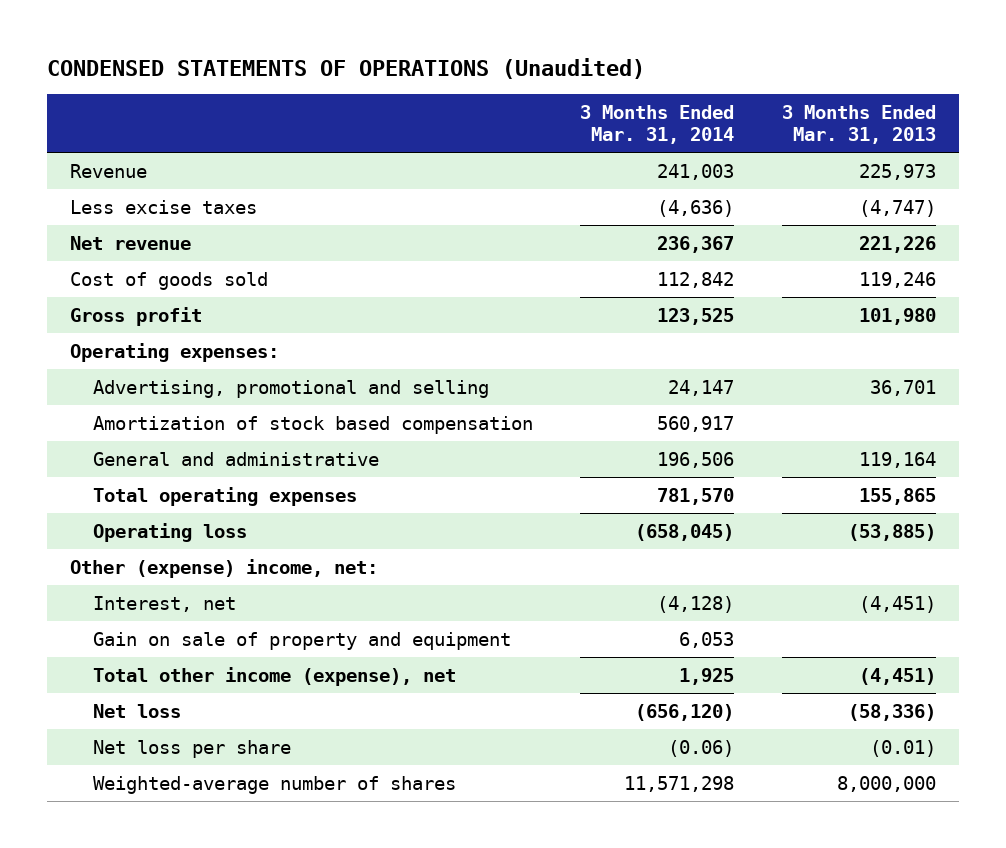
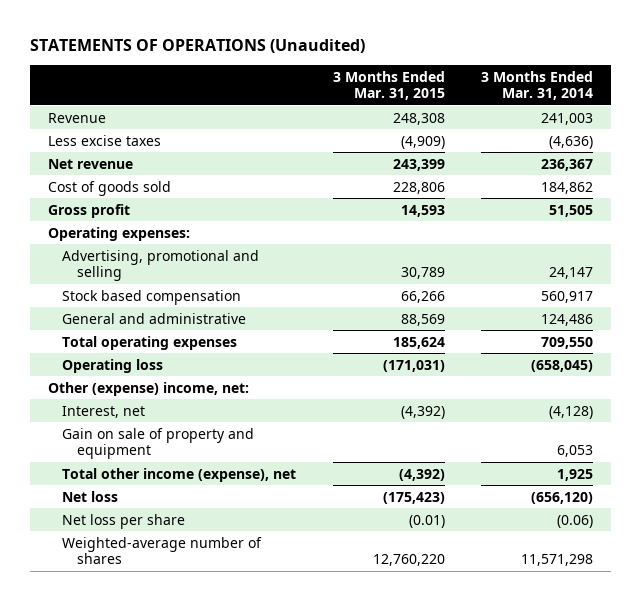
- CONDENSED STATEMENTS OF OPERATIONS (Unaudited)
+ STATEMENTS OF OPERATIONS (Unaudited)
- | 3 Months Ended Mar. 31, 2014 | 3 Months Ended Mar. 31, 2013
+ | 3 Months Ended Mar. 31, 2015 | 3 Months Ended Mar. 31, 2014
- Cost of goods sold | 112,842 | 119,246
- Gross profit | 123,525 | 101,980
+ Cost of goods sold | 228,806 | 184,862
+ Gross profit | 14,593 | 51,505
- Amortization of stock based compensation | 560,917 |
- General and administrative | 196,506 | 119,164
- Total operating expenses | 781,570 | 155,865
+ Stock based compensation | 66,266 | 560,917
+ General and administrative | 88,569 | 124,486
+ Total operating expenses | 185,624 | 709,550

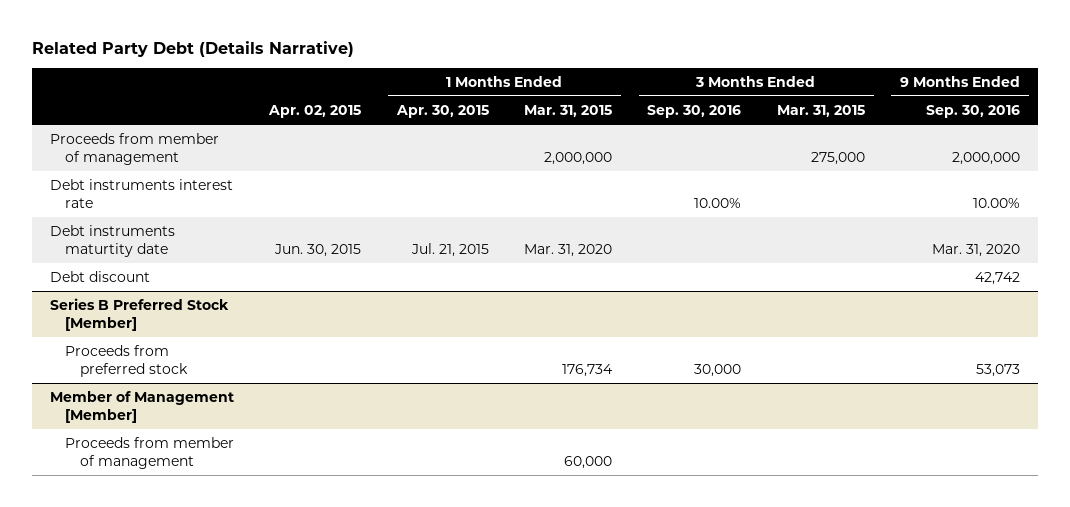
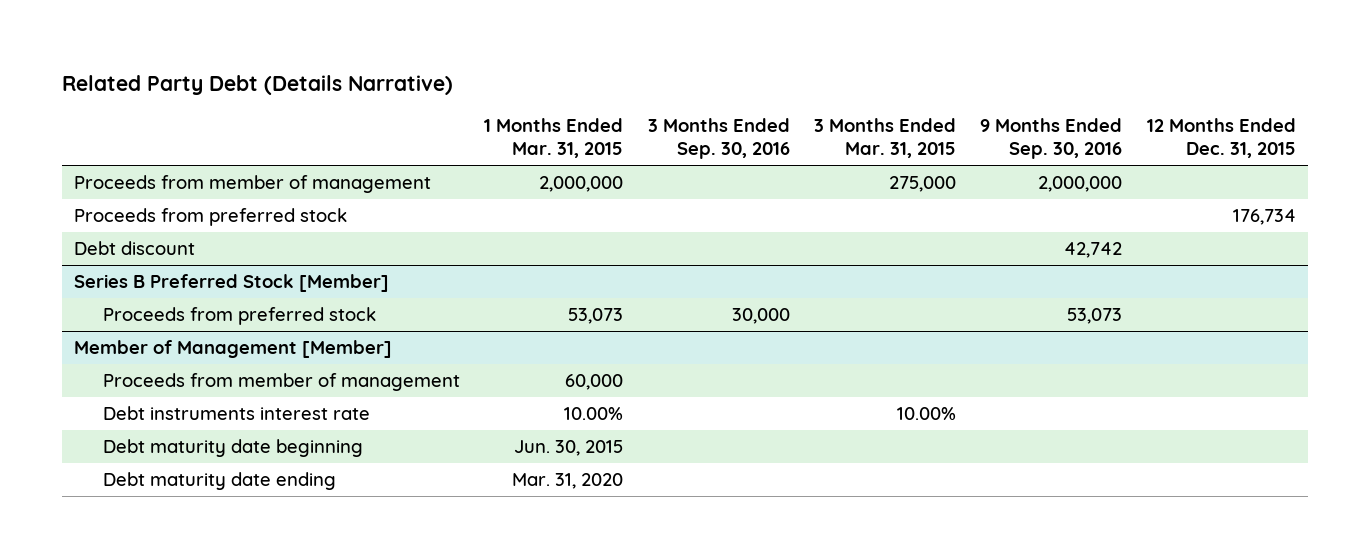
- | Apr. 02, 2015 | 1 Months Ended Apr. 30, 2015 | 1 Months Ended Mar. 31, 2015 | 3 Months Ended Sep. 30, 2016 | 3 Months Ended Mar. 31, 2015 | 9 Months Ended Sep. 30, 2016
+ | 1 Months Ended Mar. 31, 2015 | 3 Months Ended Sep. 30, 2016 | 3 Months Ended Mar. 31, 2015 | 9 Months Ended Sep. 30, 2016 | 12 Months Ended Dec. 31, 2015
- Debt instruments interest rate | | | | 10.00% | | 10.00%
- Debt instruments maturtity date | Jun. 30, 2015 | Jul. 21, 2015 | Mar. 31, 2020 | | | Mar. 31, 2020
+ Proceeds from preferred stock | | | | | 176,734
@ Series B Preferred Stock [Member]
- Proceeds from preferred stock | | | 176,734 | 30,000 | | 53,073
+ Proceeds from preferred stock | 53,073 | 30,000 | | 53,073 |
@ Member of Management [Member]
+ Debt instruments interest rate | 10.00% | | 10.00% | |
+ Debt maturity date beginning | Jun. 30, 2015 | | | |
+ Debt maturity date ending | Mar. 31, 2020 | | | |

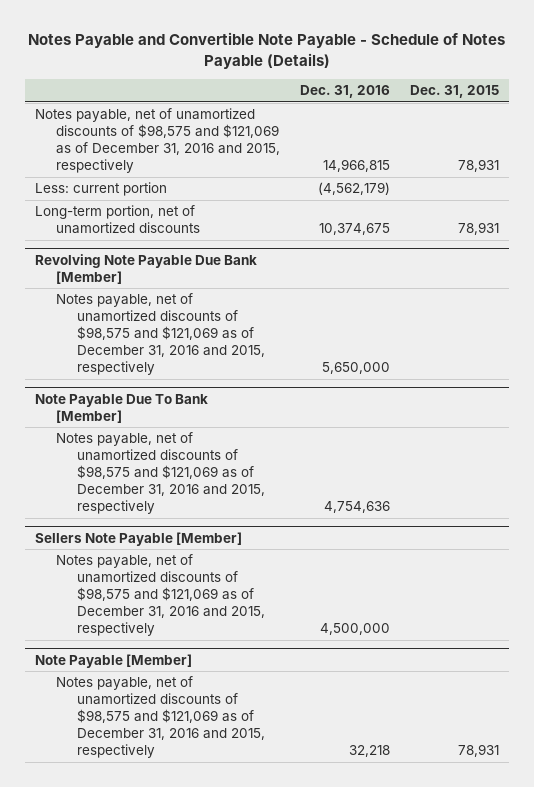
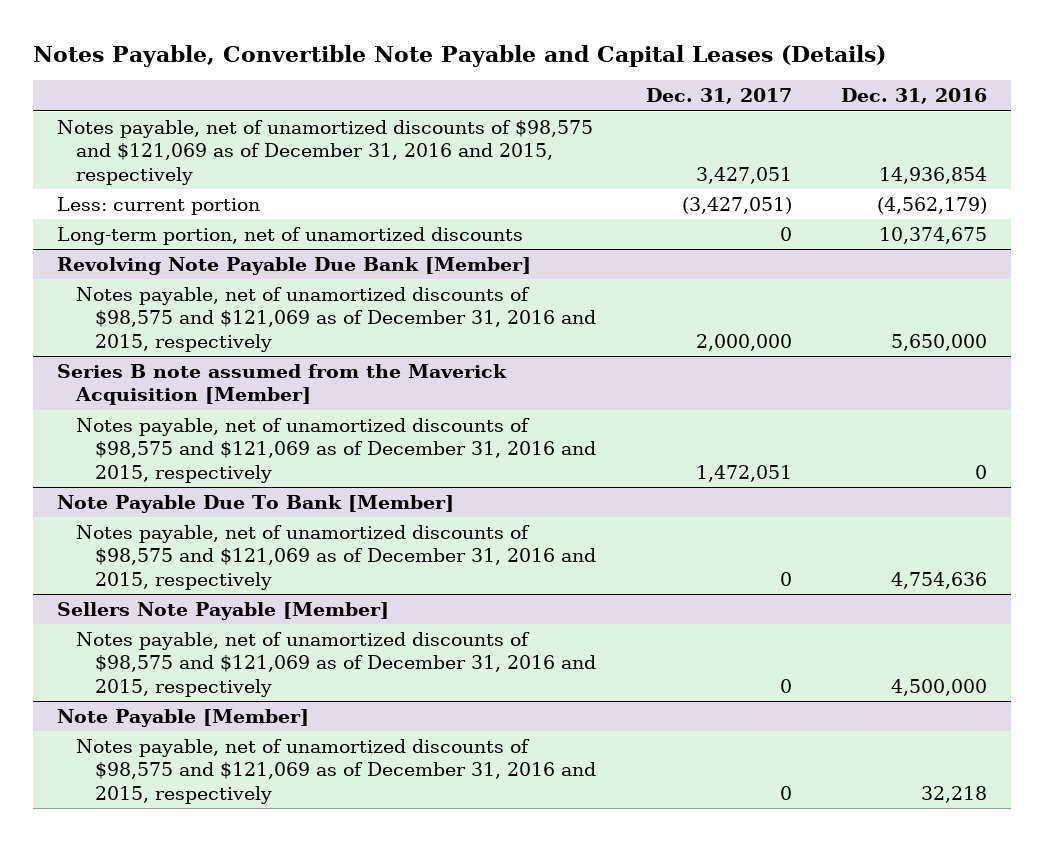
- Notes Payable and Convertible Note Payable - Schedule of Notes Payable (Details)
+ Notes Payable, Convertible Note Payable and Capital Leases (Details)
- | Dec. 31, 2016 | Dec. 31, 2015
+ | Dec. 31, 2017 | Dec. 31, 2016
- Notes payable, net of unamortized discounts of $98,575 and $121,069 as of December 31, 2016 and 2015, respectively | 14,966,815 | 78,931
+ Notes payable, net of unamortized discounts of $98,575 and $121,069 as of December 31, 2016 and 2015, respectively | 3,427,051 | 14,936,854
+ Series B note assumed from the Maverick Acquisition [Member]
+ Notes payable, net of unamortized discounts of $98,575 and $121,069 as of December 31, 2016 and 2015, respectively | 1,472,051 | 0

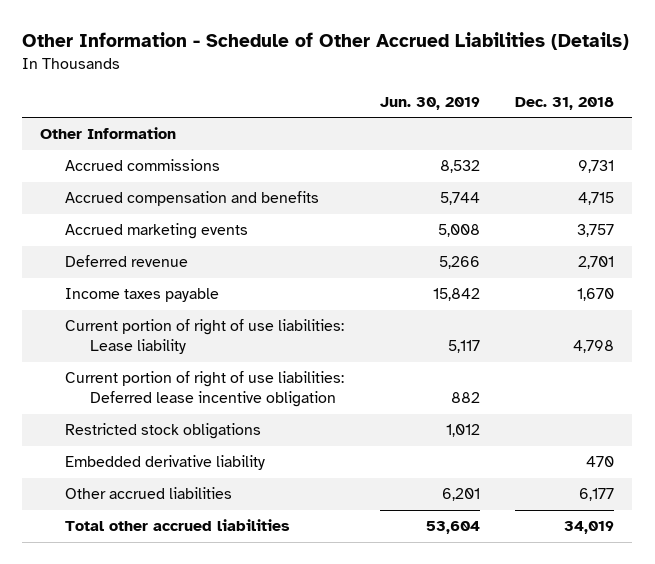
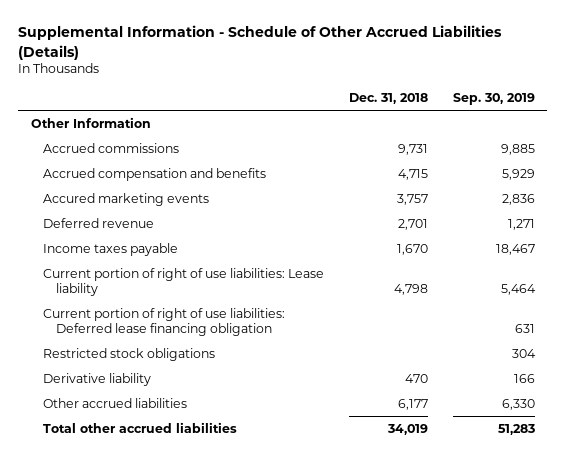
- Other Information - Schedule of Other Accrued Liabilities (Details)
+ Supplemental Information - Schedule of Other Accrued Liabilities (Details)
- | Jun. 30, 2019 | Dec. 31, 2018
+ | Dec. 31, 2018 | Sep. 30, 2019
- Accrued marketing events | 5,008 | 3,757
+ Accured marketing events | 3,757 | 2,836
- Current portion of right of use liabilities: Deferred lease incentive obligation | 882 |
+ Current portion of right of use liabilities: Deferred lease financing obligation | | 631
- Embedded derivative liability | | 470
+ Derivative liability | 470 | 166

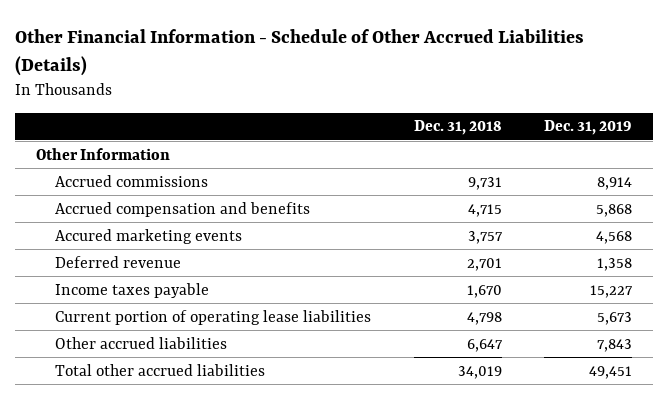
- Supplemental Information - Schedule of Other Accrued Liabilities (Details)
+ Other Financial Information - Schedule of Other Accrued Liabilities (Details)
- | Dec. 31, 2018 | Sep. 30, 2019
+ | Dec. 31, 2018 | Dec. 31, 2019
- Current portion of right of use liabilities: Lease liability | 4,798 | 5,464
- Current portion of right of use liabilities: Deferred lease financing obligation | | 631
- Restricted stock obligations | | 304
- Derivative liability | 470 | 166
- Other accrued liabilities | 6,177 | 6,330
+ Current portion of operating lease liabilities | 4,798 | 5,673
+ Other accrued liabilities | 6,647 | 7,843

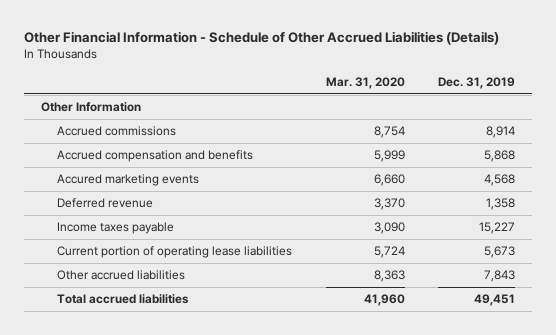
- | Dec. 31, 2018 | Dec. 31, 2019
+ | Mar. 31, 2020 | Dec. 31, 2019
- Total other accrued liabilities | 34,019 | 49,451
+ Total accrued liabilities | 41,960 | 49,451

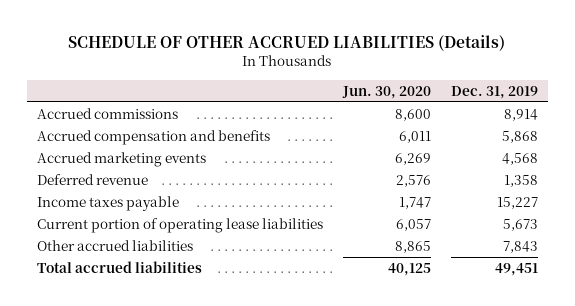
- Other Financial Information - Schedule of Other Accrued Liabilities (Details)
+ SCHEDULE OF OTHER ACCRUED LIABILITIES (Details)
- | Mar. 31, 2020 | Dec. 31, 2019
+ | Jun. 30, 2020 | Dec. 31, 2019
- Other Information
- Accured marketing events | 6,660 | 4,568
+ Accrued marketing events | 6,269 | 4,568

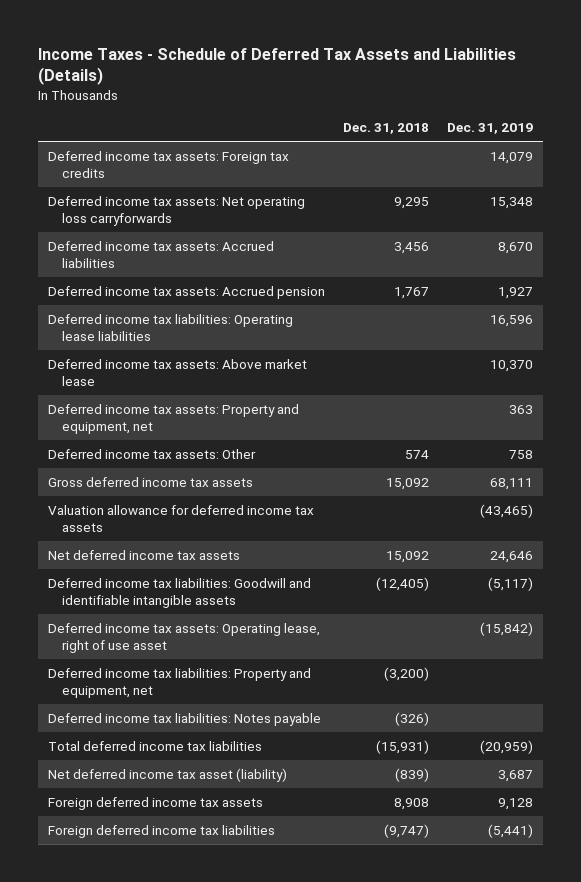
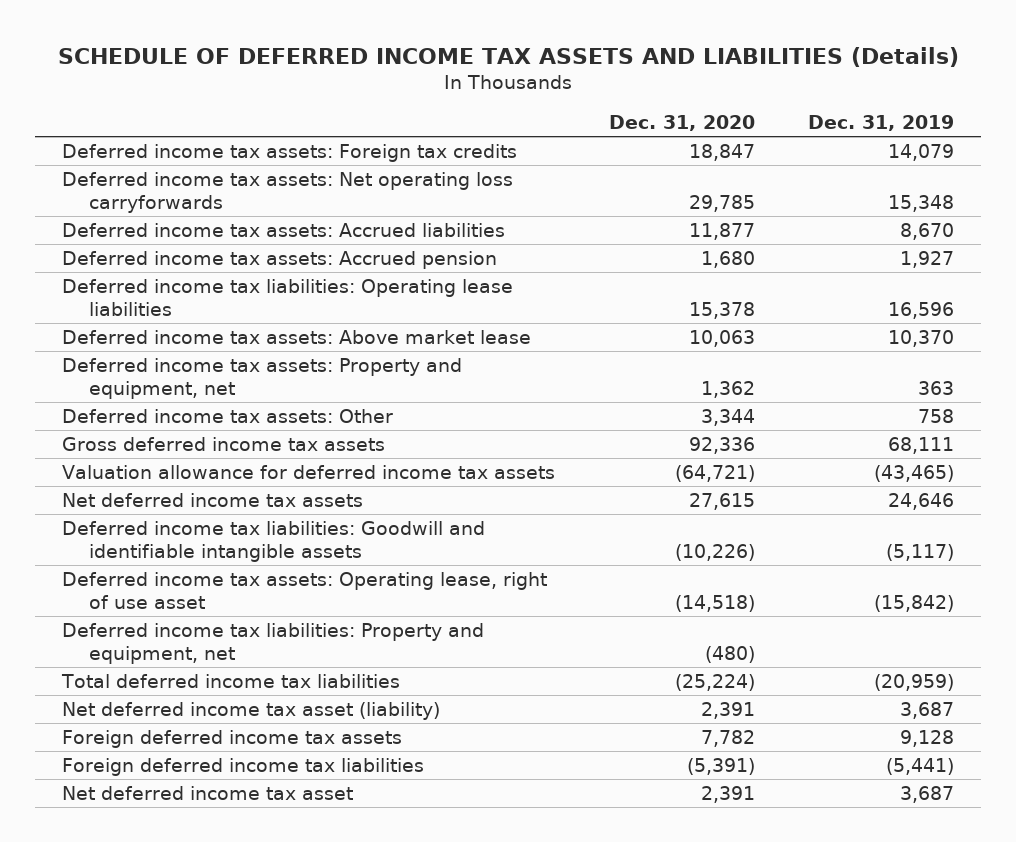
- Income Taxes - Schedule of Deferred Tax Assets and Liabilities (Details)
+ SCHEDULE OF DEFERRED INCOME TAX ASSETS AND LIABILITIES (Details)
- | Dec. 31, 2018 | Dec. 31, 2019
+ | Dec. 31, 2020 | Dec. 31, 2019
- Deferred income tax liabilities: Notes payable | (326) |
+ Net deferred income tax asset | 2,391 | 3,687

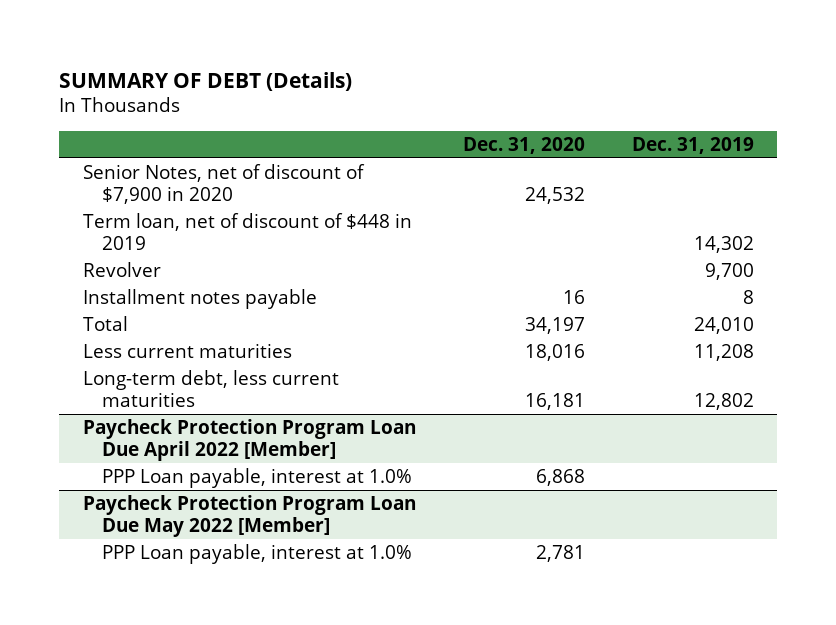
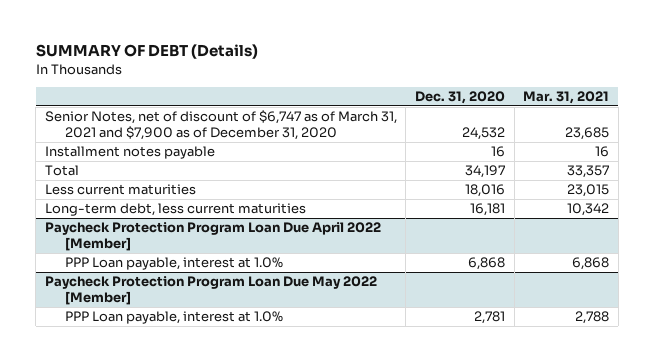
- | Dec. 31, 2020 | Dec. 31, 2019
+ | Dec. 31, 2020 | Mar. 31, 2021
- Senior Notes, net of discount of $7,900 in 2020 | 24,532 |
- Term loan, net of discount of $448 in 2019 | | 14,302
- Revolver | | 9,700
+ Senior Notes, net of discount of $6,747 as of March 31, 2021 and $7,900 as of December 31, 2020 | 24,532 | 23,685

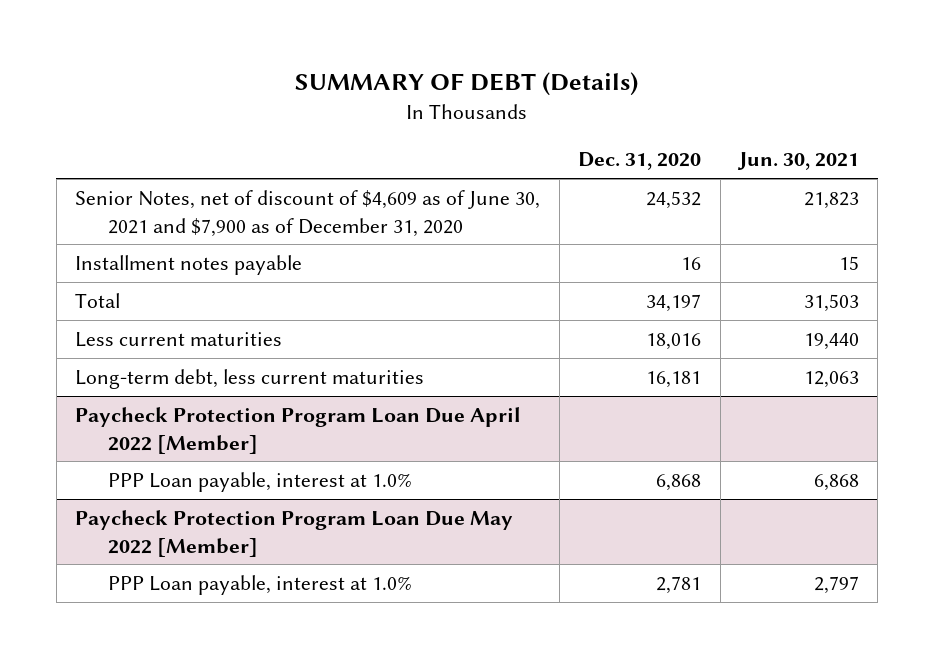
- | Dec. 31, 2020 | Mar. 31, 2021
+ | Dec. 31, 2020 | Jun. 30, 2021
- Senior Notes, net of discount of $6,747 as of March 31, 2021 and $7,900 as of December 31, 2020 | 24,532 | 23,685
+ Senior Notes, net of discount of $4,609 as of June 30, 2021 and $7,900 as of December 31, 2020 | 24,532 | 21,823

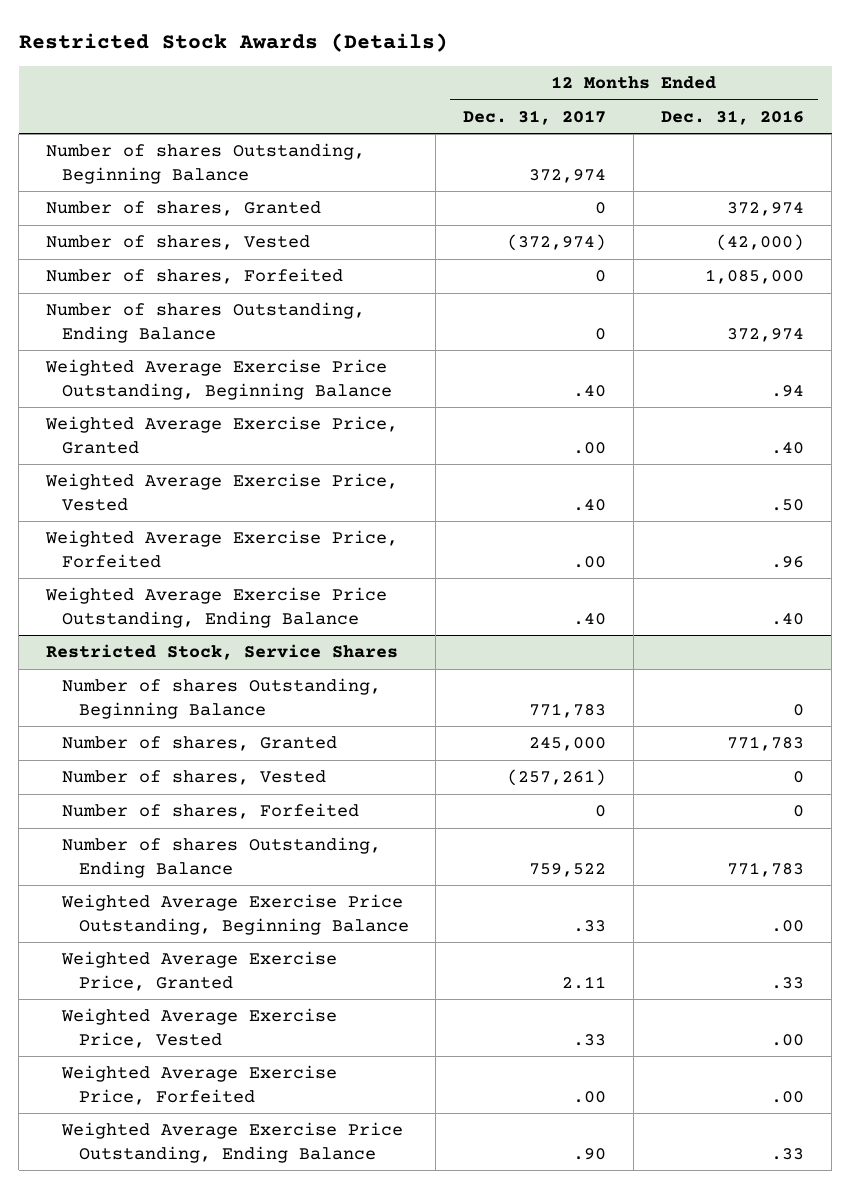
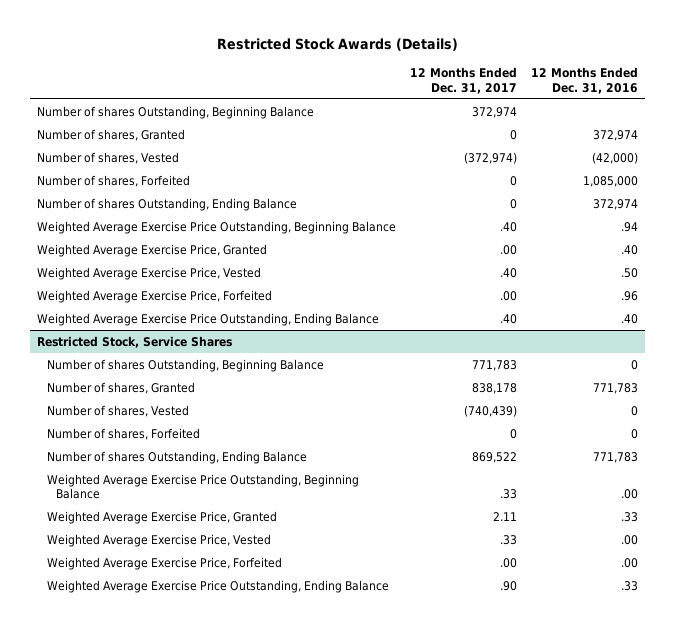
@ Restricted Stock, Service Shares
- Number of shares, Granted | 245,000 | 771,783
- Number of shares, Vested | (257,261) | 0
+ Number of shares, Granted | 838,178 | 771,783
+ Number of shares, Vested | (740,439) | 0
- Number of shares Outstanding, Ending Balance | 759,522 | 771,783
+ Number of shares Outstanding, Ending Balance | 869,522 | 771,783

